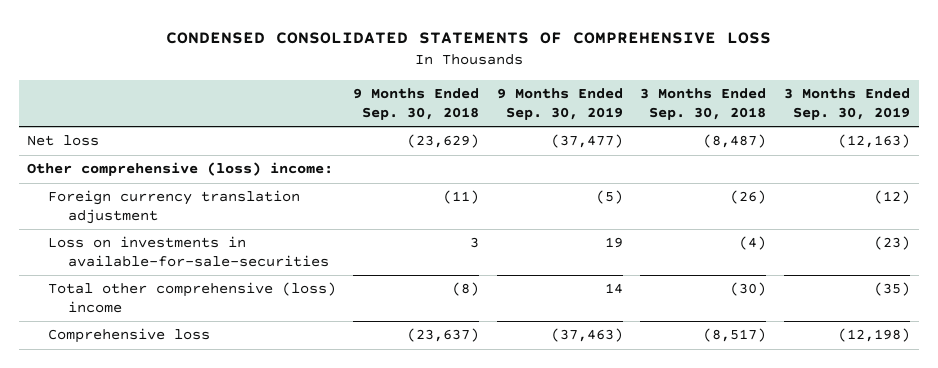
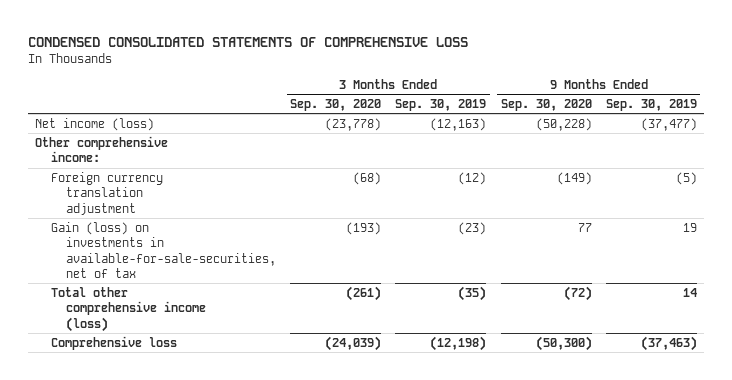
- | 9 Months Ended Sep. 30, 2018 | 9 Months Ended Sep. 30, 2019 | 3 Months Ended Sep. 30, 2018 | 3 Months Ended Sep. 30, 2019
+ | 3 Months Ended Sep. 30, 2020 | 3 Months Ended Sep. 30, 2019 | 9 Months Ended Sep. 30, 2020 | 9 Months Ended Sep. 30, 2019
- Net loss | (23,629) | (37,477) | (8,487) | (12,163)
- Other comprehensive (loss) income:
+ Net income (loss) | (23,778) | (12,163) | (50,228) | (37,477)
+ Other comprehensive income:
- Loss on investments in available-for-sale-securities | 3 | 19 | (4) | (23)
- Total other comprehensive (loss) income | (8) | 14 | (30) | (35)
+ Gain (loss) on investments in available-for-sale-securities, net of tax | (193) | (23) | 77 | 19
+ Total other comprehensive income (loss) | (261) | (35) | (72) | 14

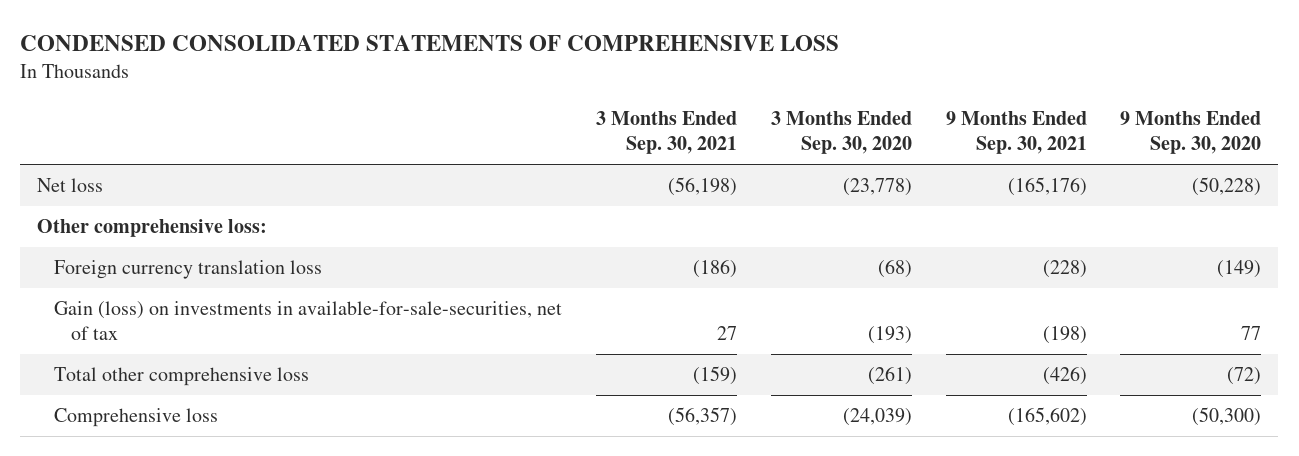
- | 3 Months Ended Sep. 30, 2020 | 3 Months Ended Sep. 30, 2019 | 9 Months Ended Sep. 30, 2020 | 9 Months Ended Sep. 30, 2019
+ | 3 Months Ended Sep. 30, 2021 | 3 Months Ended Sep. 30, 2020 | 9 Months Ended Sep. 30, 2021 | 9 Months Ended Sep. 30, 2020
- Net income (loss) | (23,778) | (12,163) | (50,228) | (37,477)
- Other comprehensive income:
- Foreign currency translation adjustment | (68) | (12) | (149) | (5)
+ Net loss | (56,198) | (23,778) | (165,176) | (50,228)
+ Other comprehensive loss:
+ Foreign currency translation loss | (186) | (68) | (228) | (149)
- Total other comprehensive income (loss) | (261) | (35) | (72) | 14
+ Total other comprehensive loss | (159) | (261) | (426) | (72)

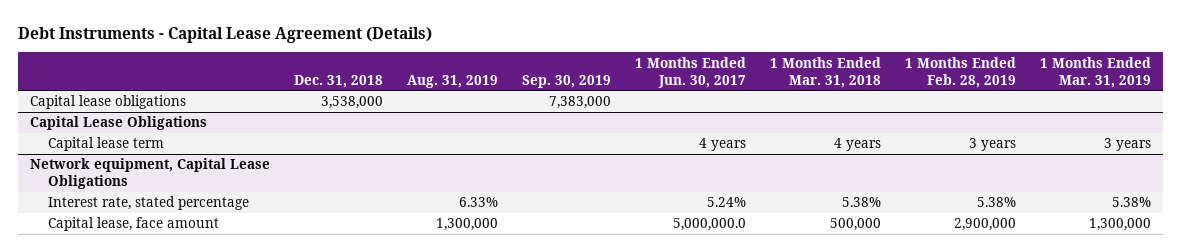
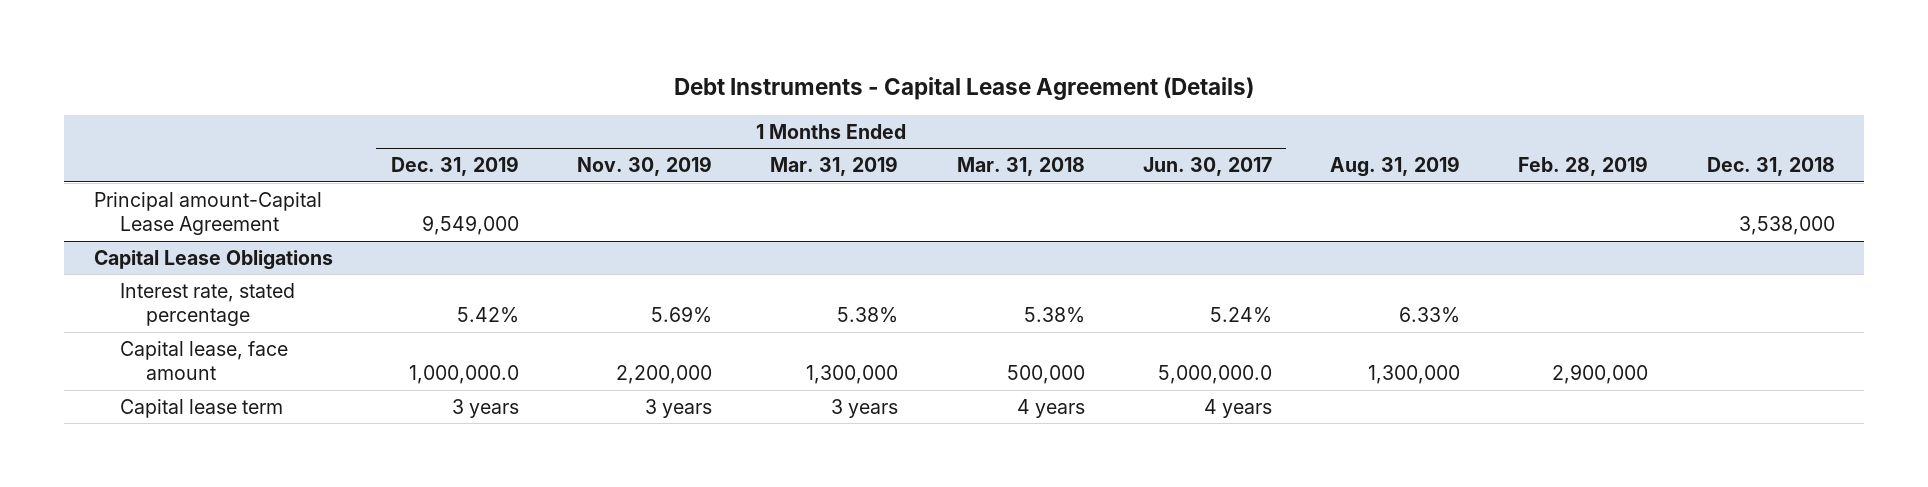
- | Dec. 31, 2018 | Aug. 31, 2019 | Sep. 30, 2019 | 1 Months Ended Jun. 30, 2017 | 1 Months Ended Mar. 31, 2018 | 1 Months Ended Feb. 28, 2019 | 1 Months Ended Mar. 31, 2019
+ | 1 Months Ended Dec. 31, 2019 | 1 Months Ended Nov. 30, 2019 | 1 Months Ended Mar. 31, 2019 | 1 Months Ended Mar. 31, 2018 | 1 Months Ended Jun. 30, 2017 | Aug. 31, 2019 | Feb. 28, 2019 | Dec. 31, 2018
- Capital lease obligations | 3,538,000 | | 7,383,000 | | | |
+ Principal amount-Capital Lease Agreement | 9,549,000 | | | | | | | 3,538,000
- Network equipment, Capital Lease Obligations
@ Capital Lease Obligations
moved down: Capital lease term | 3 years | 3 years | 3 years | 4 years | 4 years | | |

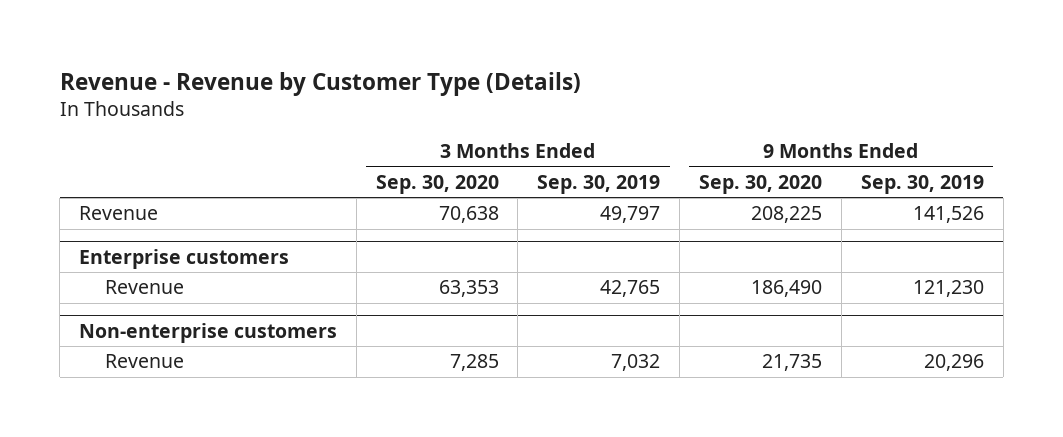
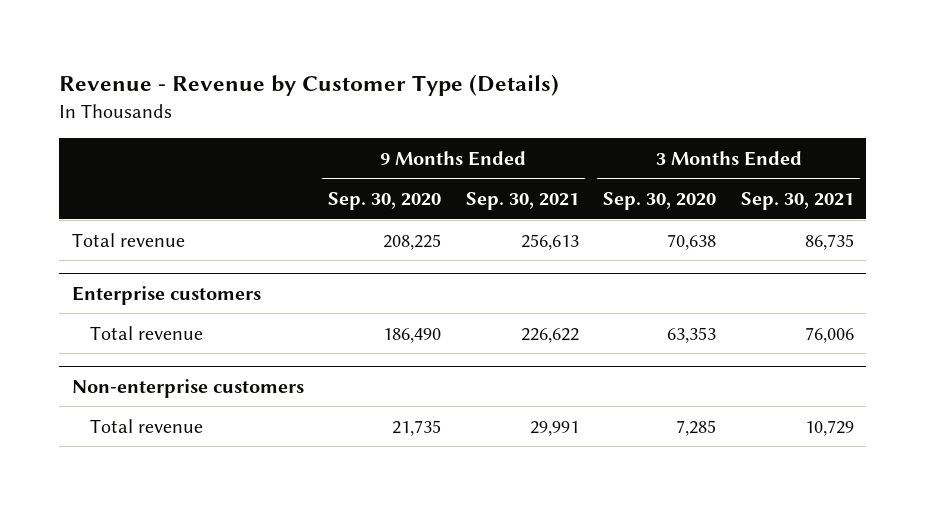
- | 3 Months Ended Sep. 30, 2020 | 3 Months Ended Sep. 30, 2019 | 9 Months Ended Sep. 30, 2020 | 9 Months Ended Sep. 30, 2019
+ | 9 Months Ended Sep. 30, 2020 | 9 Months Ended Sep. 30, 2021 | 3 Months Ended Sep. 30, 2020 | 3 Months Ended Sep. 30, 2021
- Revenue | 70,638 | 49,797 | 208,225 | 141,526
+ Total revenue | 208,225 | 256,613 | 70,638 | 86,735
@ Enterprise customers
- Revenue | 63,353 | 42,765 | 186,490 | 121,230
+ Total revenue | 186,490 | 226,622 | 63,353 | 76,006
@ Non-enterprise customers
- Revenue | 7,285 | 7,032 | 21,735 | 20,296
+ Total revenue | 21,735 | 29,991 | 7,285 | 10,729

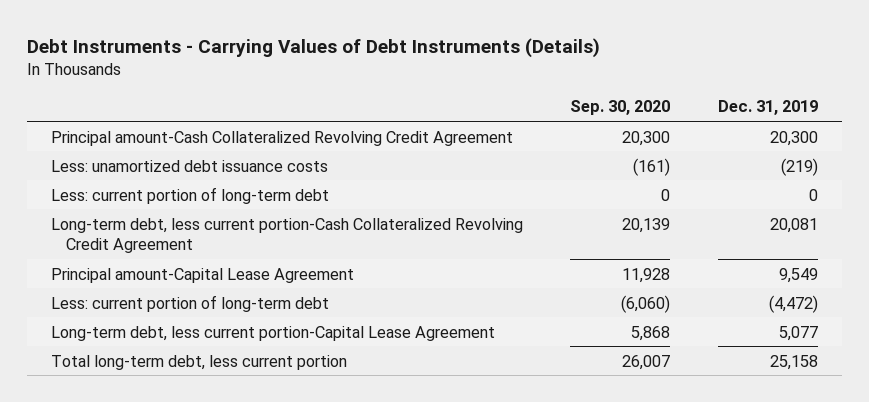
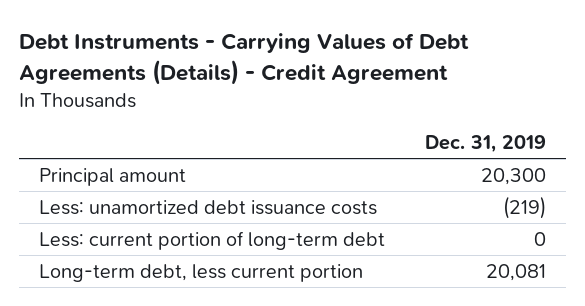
- Debt Instruments - Carrying Values of Debt Instruments (Details)
+ Debt Instruments - Carrying Values of Debt Agreements (Details) - Credit Agreement
- | Sep. 30, 2020 | Dec. 31, 2019
+ | Dec. 31, 2019
- Principal amount-Cash Collateralized Revolving Credit Agreement | 20,300 | 20,300
+ Principal amount | 20,300
- Long-term debt, less current portion-Cash Collateralized Revolving Credit Agreement | 20,139 | 20,081
- Principal amount-Capital Lease Agreement | 11,928 | 9,549
- Less: current portion of long-term debt | (6,060) | (4,472)
- Long-term debt, less current portion-Capital Lease Agreement | 5,868 | 5,077
- Total long-term debt, less current portion | 26,007 | 25,158
+ Long-term debt, less current portion | 20,081

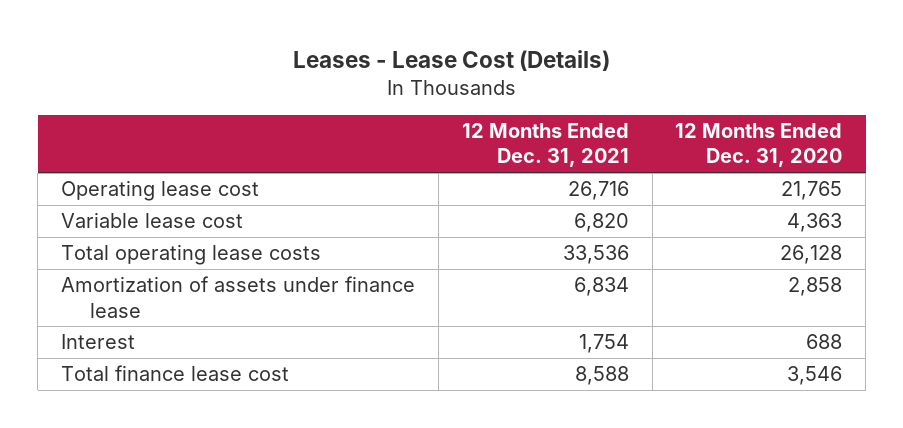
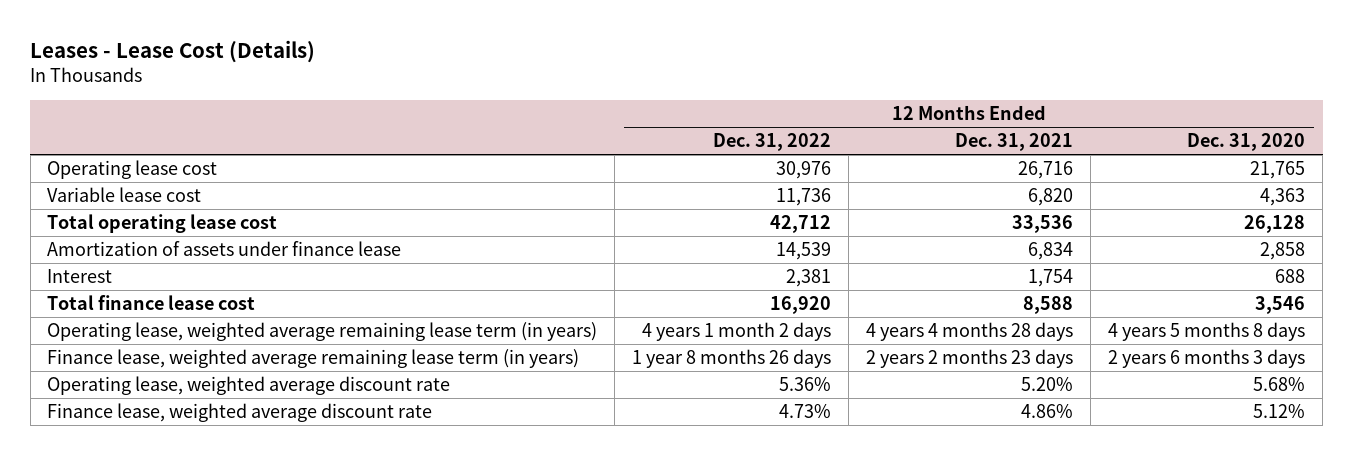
- | 12 Months Ended Dec. 31, 2021 | 12 Months Ended Dec. 31, 2020
+ | 12 Months Ended Dec. 31, 2022 | 12 Months Ended Dec. 31, 2021 | 12 Months Ended Dec. 31, 2020
- Total operating lease costs | 33,536 | 26,128
+ Total operating lease cost | 42,712 | 33,536 | 26,128
+ Operating lease, weighted average remaining lease term (in years) | 4 years 1 month 2 days | 4 years 4 months 28 days | 4 years 5 months 8 days
+ Finance lease, weighted average remaining lease term (in years) | 1 year 8 months 26 days | 2 years 2 months 23 days | 2 years 6 months 3 days
+ Operating lease, weighted average discount rate | 5.36% | 5.20% | 5.68%
+ Finance lease, weighted average discount rate | 4.73% | 4.86% | 5.12%

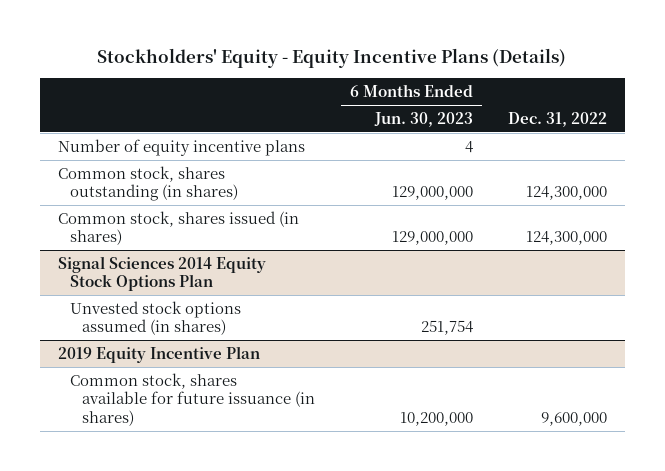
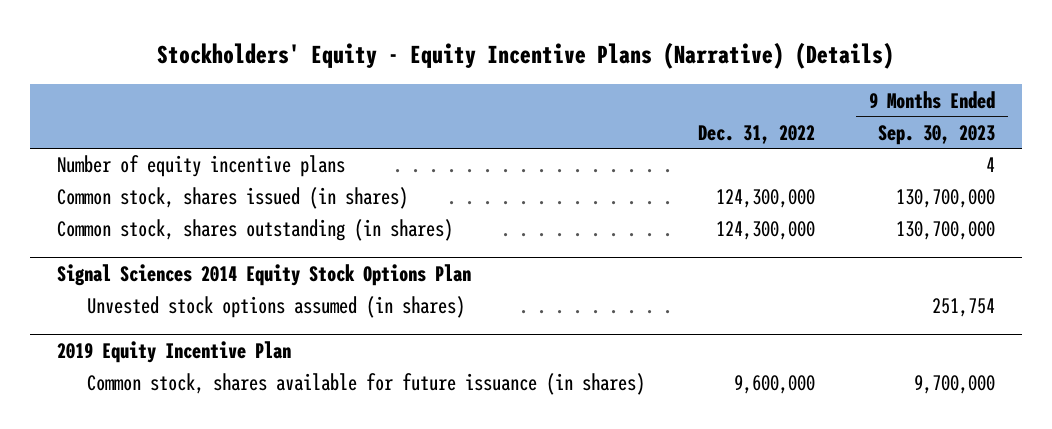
- Stockholders' Equity - Equity Incentive Plans (Details)
+ Stockholders' Equity - Equity Incentive Plans (Narrative) (Details)
- | 6 Months Ended Jun. 30, 2023 | Dec. 31, 2022
+ | Dec. 31, 2022 | 9 Months Ended Sep. 30, 2023
moved down: Common stock, shares outstanding (in shares) | 124,300,000 | 130,700,000

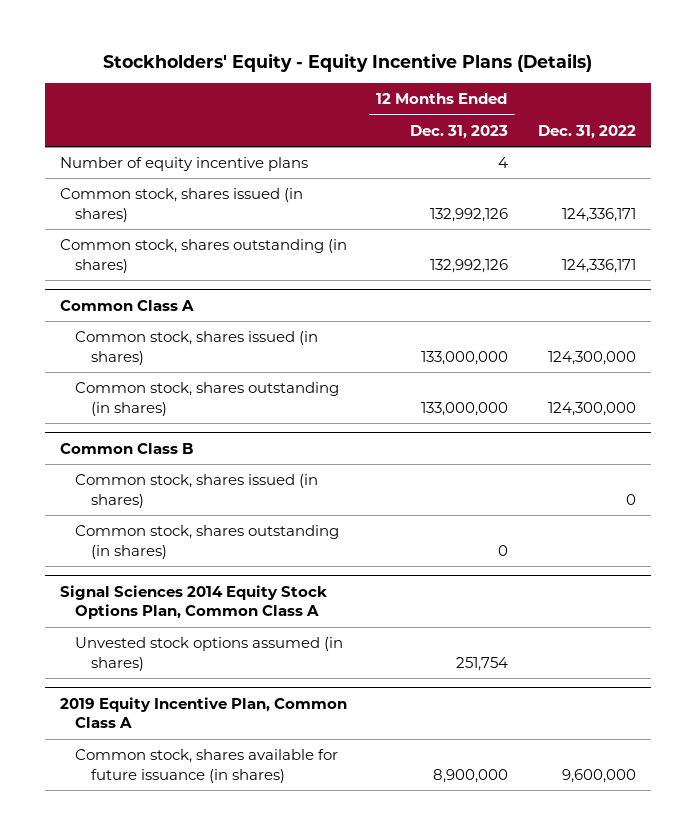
- Stockholders' Equity - Equity Incentive Plans (Narrative) (Details)
+ Stockholders' Equity - Equity Incentive Plans (Details)
- | Dec. 31, 2022 | 9 Months Ended Sep. 30, 2023
+ | 12 Months Ended Dec. 31, 2023 | Dec. 31, 2022
+ Common stock, shares issued (in shares) | 132,992,126 | 124,336,171
+ Common stock, shares outstanding (in shares) | 132,992,126 | 124,336,171
+ Common Class A
- Signal Sciences 2014 Equity Stock Options Plan
+ Common Class B
+ Common stock, shares issued (in shares) | | 0
+ Common stock, shares outstanding (in shares) | 0 |
+ Signal Sciences 2014 Equity Stock Options Plan, Common Class A
- 2019 Equity Incentive Plan
+ 2019 Equity Incentive Plan, Common Class A

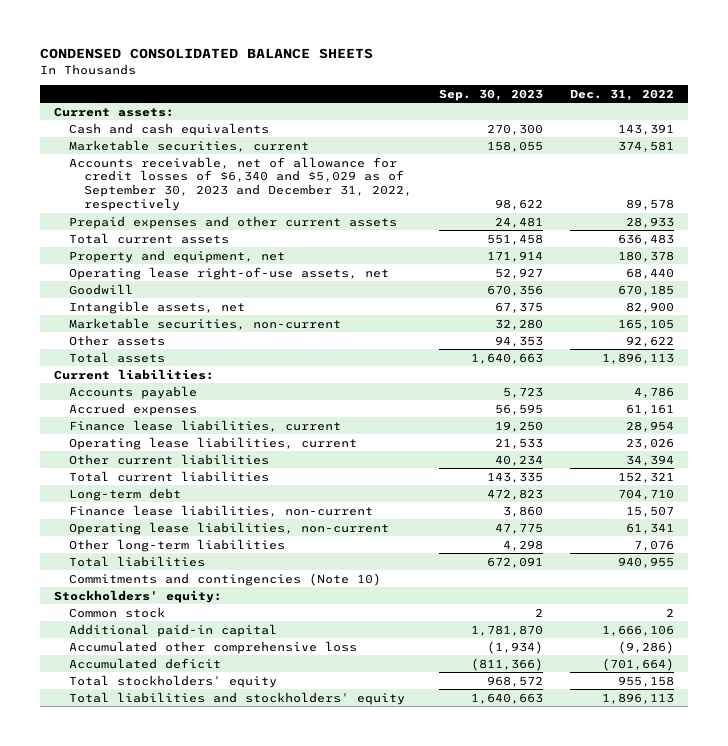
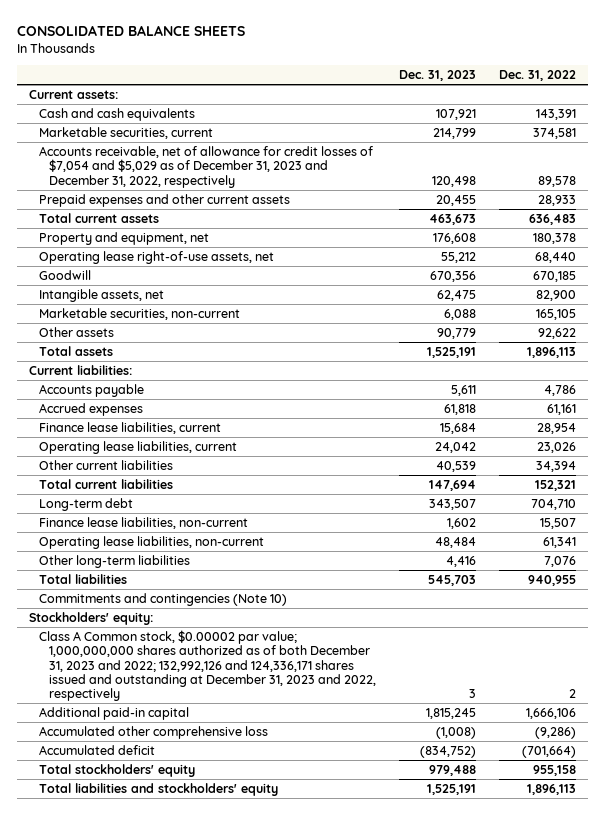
- CONDENSED CONSOLIDATED BALANCE SHEETS
+ CONSOLIDATED BALANCE SHEETS
- | Sep. 30, 2023 | Dec. 31, 2022
+ | Dec. 31, 2023 | Dec. 31, 2022
- Accounts receivable, net of allowance for credit losses of $6,340 and $5,029 as of September 30, 2023 and December 31, 2022, respectively | 98,622 | 89,578
+ Accounts receivable, net of allowance for credit losses of $7,054 and $5,029 as of December 31, 2023 and December 31, 2022, respectively | 120,498 | 89,578
- Common stock | 2 | 2
+ Class A Common stock, $0.00002 par value; 1,000,000,000 shares authorized as of both December 31, 2023 and 2022; 132,992,126 and 124,336,171 shares issued and outstanding at December 31, 2023 and 2022, respectively | 3 | 2

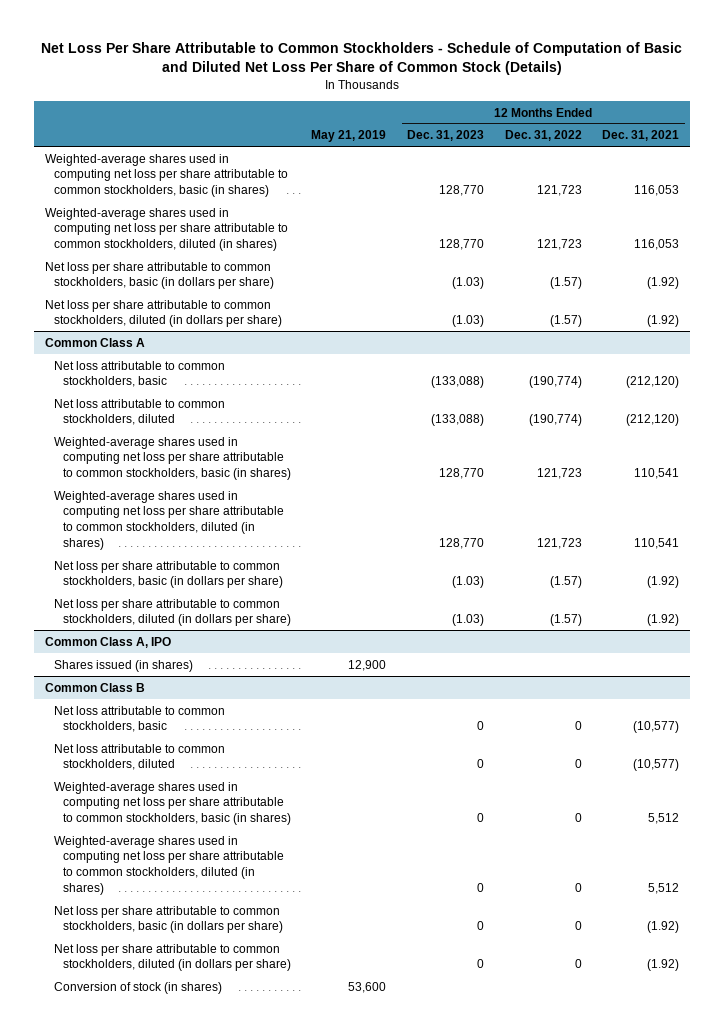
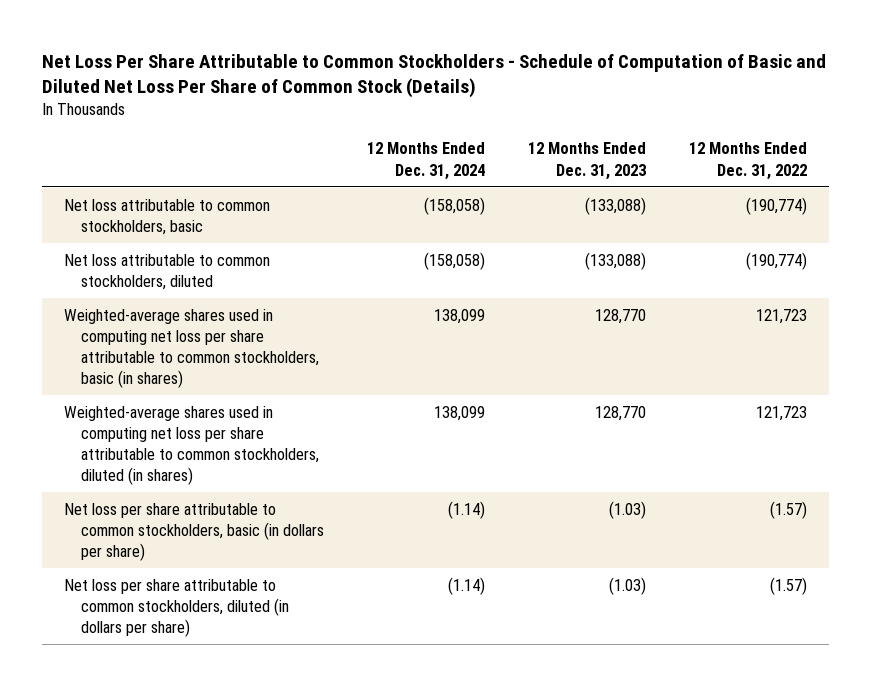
- | May 21, 2019 | 12 Months Ended Dec. 31, 2023 | 12 Months Ended Dec. 31, 2022 | 12 Months Ended Dec. 31, 2021
+ | 12 Months Ended Dec. 31, 2024 | 12 Months Ended Dec. 31, 2023 | 12 Months Ended Dec. 31, 2022
- Weighted-average shares used in computing net loss per share attributable to common stockholders, basic (in shares) | | 128,770 | 121,723 | 116,053
- Weighted-average shares used in computing net loss per share attributable to common stockholders, diluted (in shares) | | 128,770 | 121,723 | 116,053
- Net loss per share attributable to common stockholders, basic (in dollars per share) | | (1.03) | (1.57) | (1.92)
- Net loss per share attributable to common stockholders, diluted (in dollars per share) | | (1.03) | (1.57) | (1.92)
- Common Class A
- Common Class A, IPO
- Shares issued (in shares) | 12,900 | | |
- Common Class B
- Net loss attributable to common stockholders, basic | | 0 | 0 | (10,577)
- Net loss attributable to common stockholders, diluted | | 0 | 0 | (10,577)
- Weighted-average shares used in computing net loss per share attributable to common stockholders, basic (in shares) | | 0 | 0 | 5,512
- Weighted-average shares used in computing net loss per share attributable to common stockholders, diluted (in shares) | | 0 | 0 | 5,512
- Net loss per share attributable to common stockholders, basic (in dollars per share) | | 0 | 0 | (1.92)
- Net loss per share attributable to common stockholders, diluted (in dollars per share) | | 0 | 0 | (1.92)
- Conversion of stock (in shares) | 53,600 | | |

